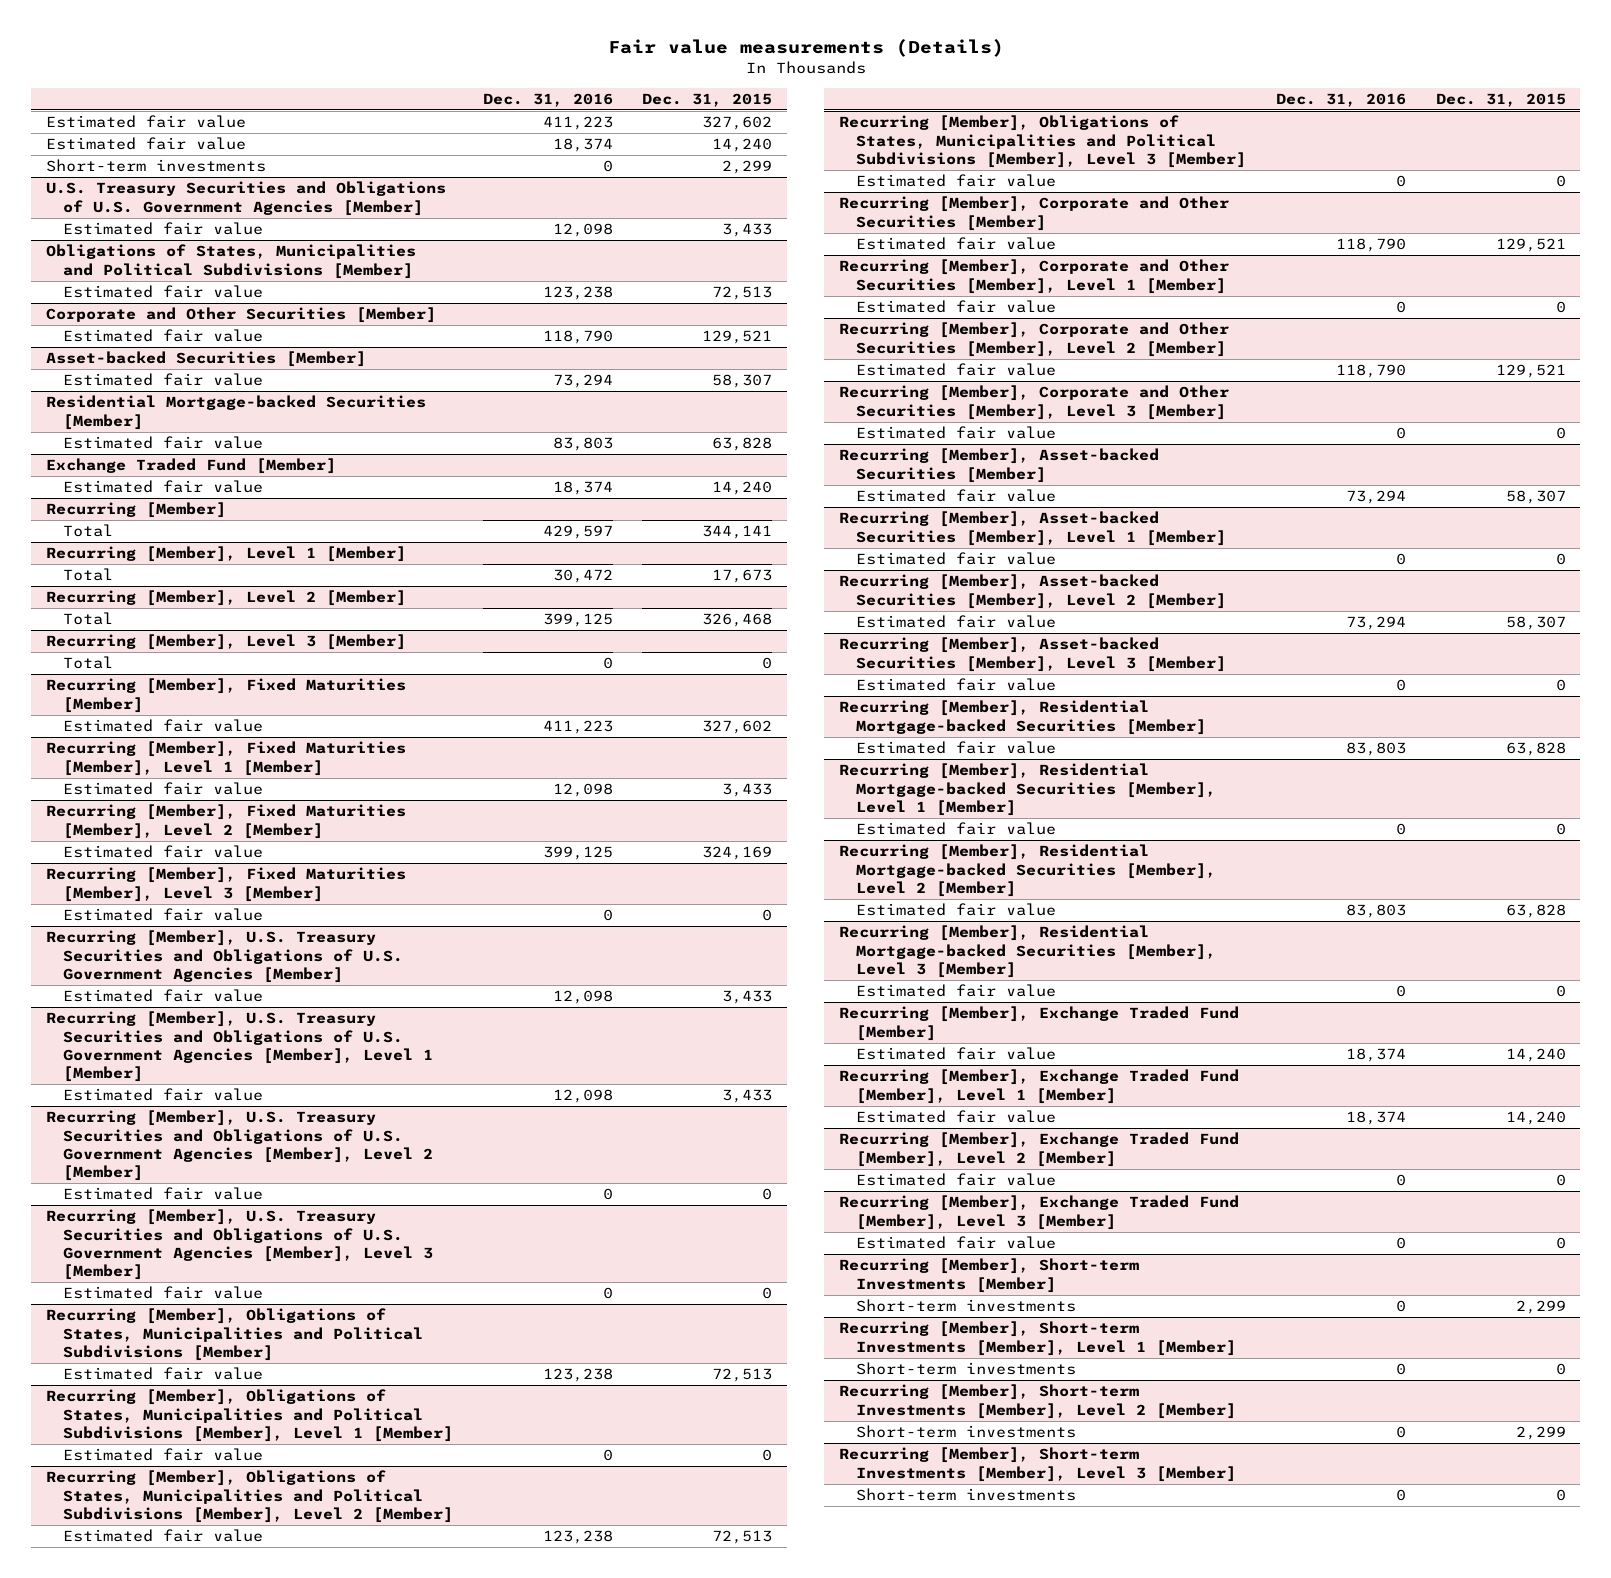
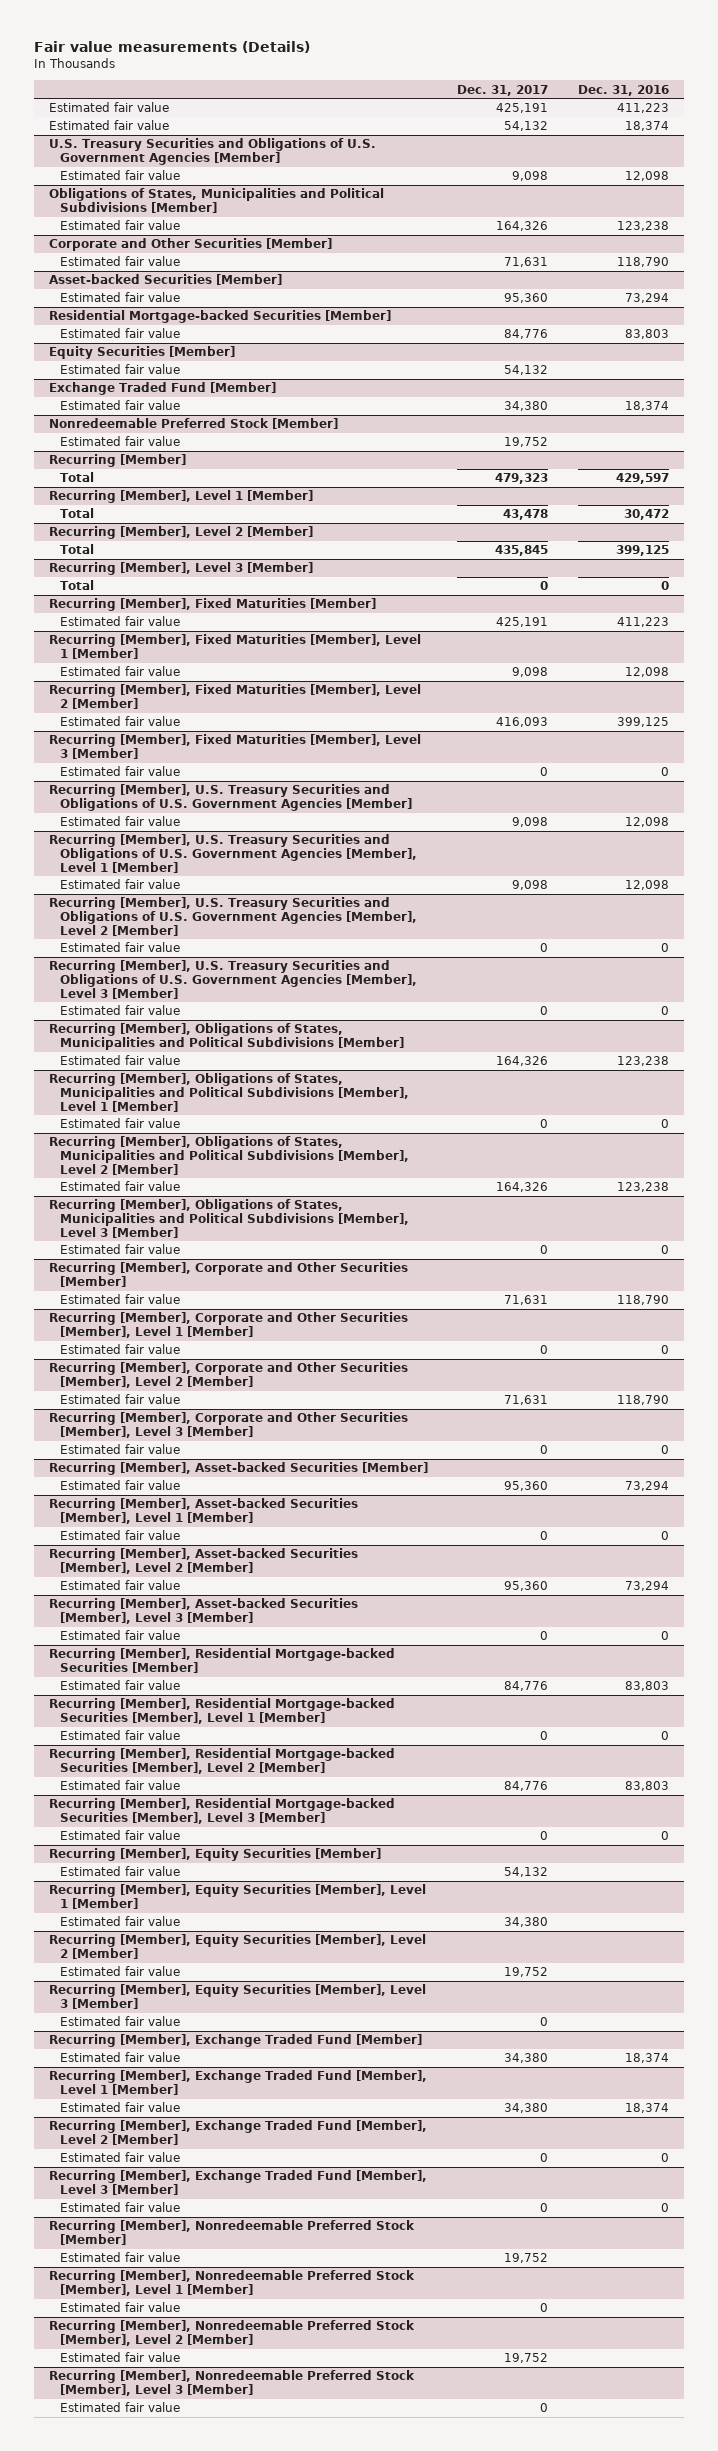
- | Dec. 31, 2016 | Dec. 31, 2015
+ | Dec. 31, 2017 | Dec. 31, 2016
- Short-term investments | 0 | 2,299
+ Equity Securities [Member]
+ Estimated fair value | 54,132 |
+ Nonredeemable Preferred Stock [Member]
+ Estimated fair value | 19,752 |
+ Recurring [Member], Equity Securities [Member]
+ Estimated fair value | 54,132 |
+ Recurring [Member], Equity Securities [Member], Level 1 [Member]
+ Estimated fair value | 34,380 |
+ Recurring [Member], Equity Securities [Member], Level 2 [Member]
+ Estimated fair value | 19,752 |
+ Recurring [Member], Equity Securities [Member], Level 3 [Member]
+ Estimated fair value | 0 |
- Recurring [Member], Short-term Investments [Member]
- Short-term investments | 0 | 2,299
- Recurring [Member], Short-term Investments [Member], Level 1 [Member]
- Short-term investments | 0 | 0
- Recurring [Member], Short-term Investments [Member], Level 2 [Member]
- Short-term investments | 0 | 2,299
- Recurring [Member], Short-term Investments [Member], Level 3 [Member]
- Short-term investments | 0 | 0
+ Recurring [Member], Nonredeemable Preferred Stock [Member]
+ Estimated fair value | 19,752 |
+ Recurring [Member], Nonredeemable Preferred Stock [Member], Level 1 [Member]
+ Estimated fair value | 0 |
+ Recurring [Member], Nonredeemable Preferred Stock [Member], Level 2 [Member]
+ Estimated fair value | 19,752 |
+ Recurring [Member], Nonredeemable Preferred Stock [Member], Level 3 [Member]
+ Estimated fair value | 0 |

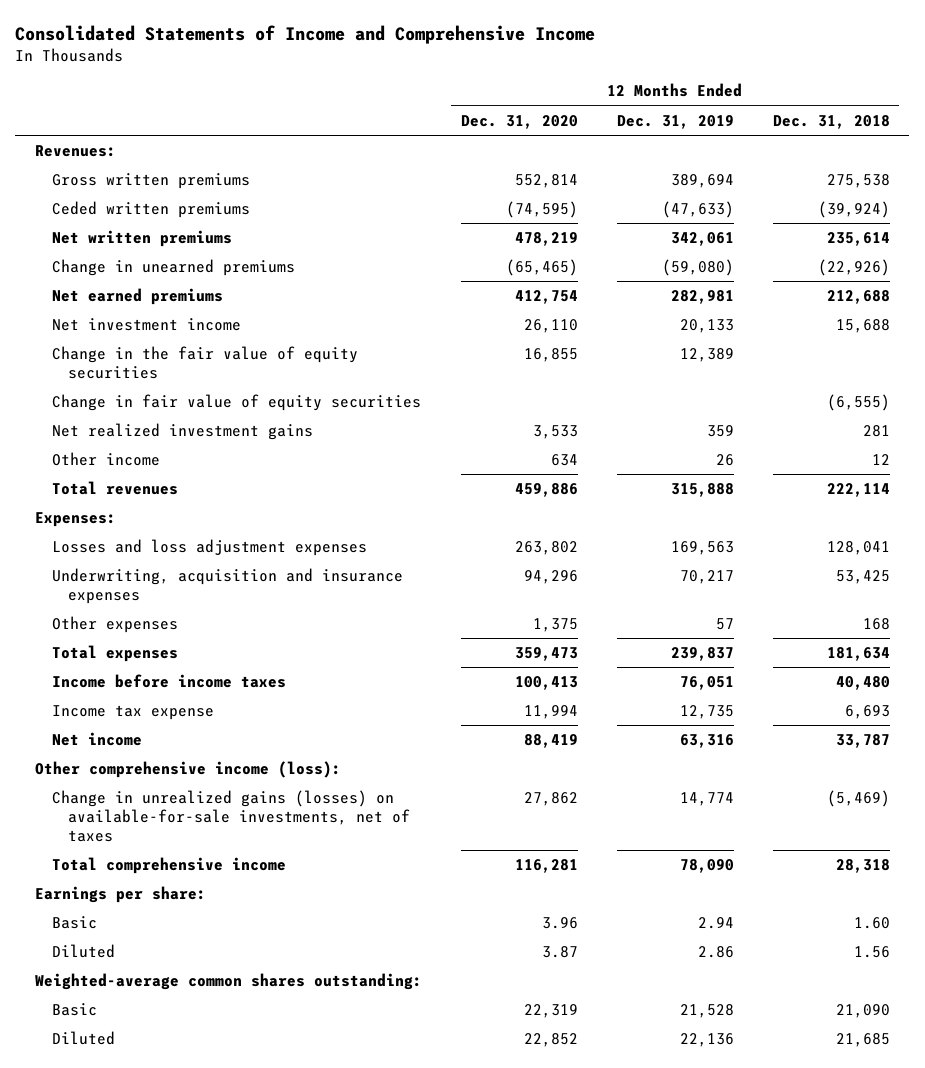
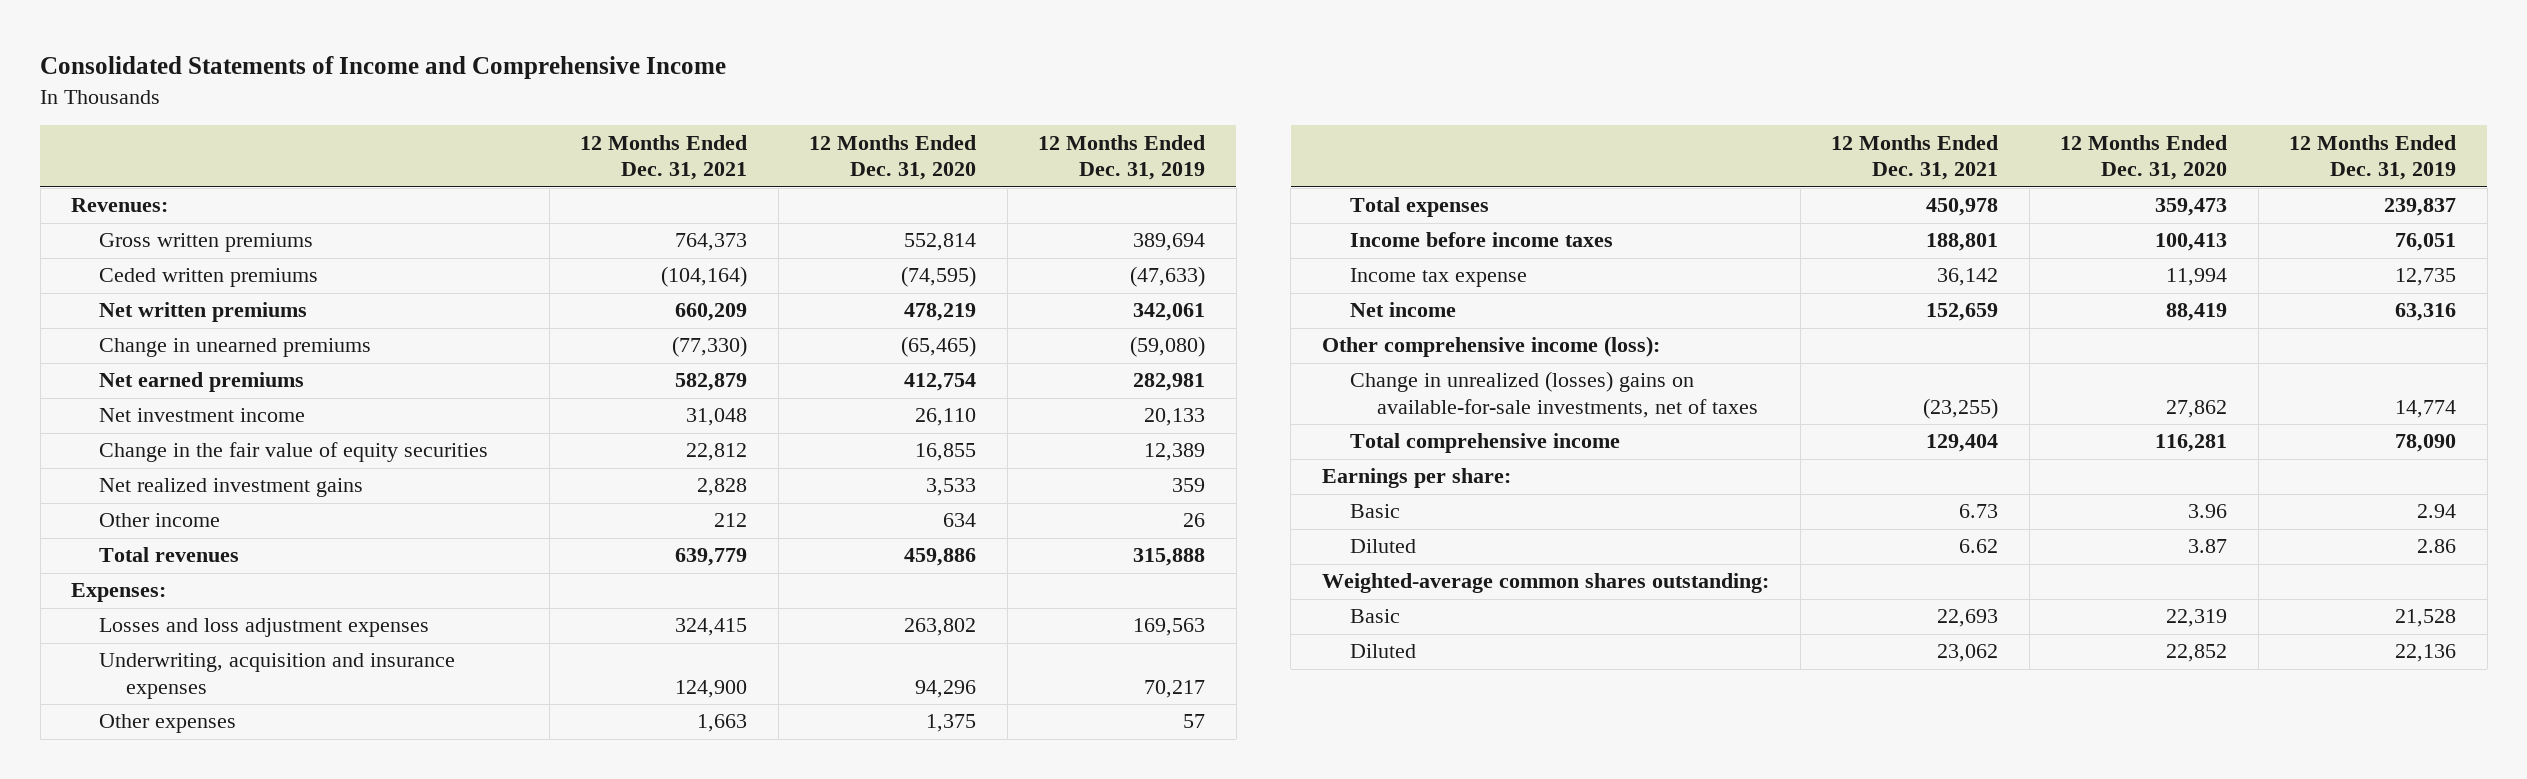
- | 12 Months Ended Dec. 31, 2020 | 12 Months Ended Dec. 31, 2019 | 12 Months Ended Dec. 31, 2018
+ | 12 Months Ended Dec. 31, 2021 | 12 Months Ended Dec. 31, 2020 | 12 Months Ended Dec. 31, 2019
- Change in fair value of equity securities | | | (6,555)
- Change in unrealized gains (losses) on available-for-sale investments, net of taxes | 27,862 | 14,774 | (5,469)
+ Change in unrealized (losses) gains on available-for-sale investments, net of taxes | (23,255) | 27,862 | 14,774

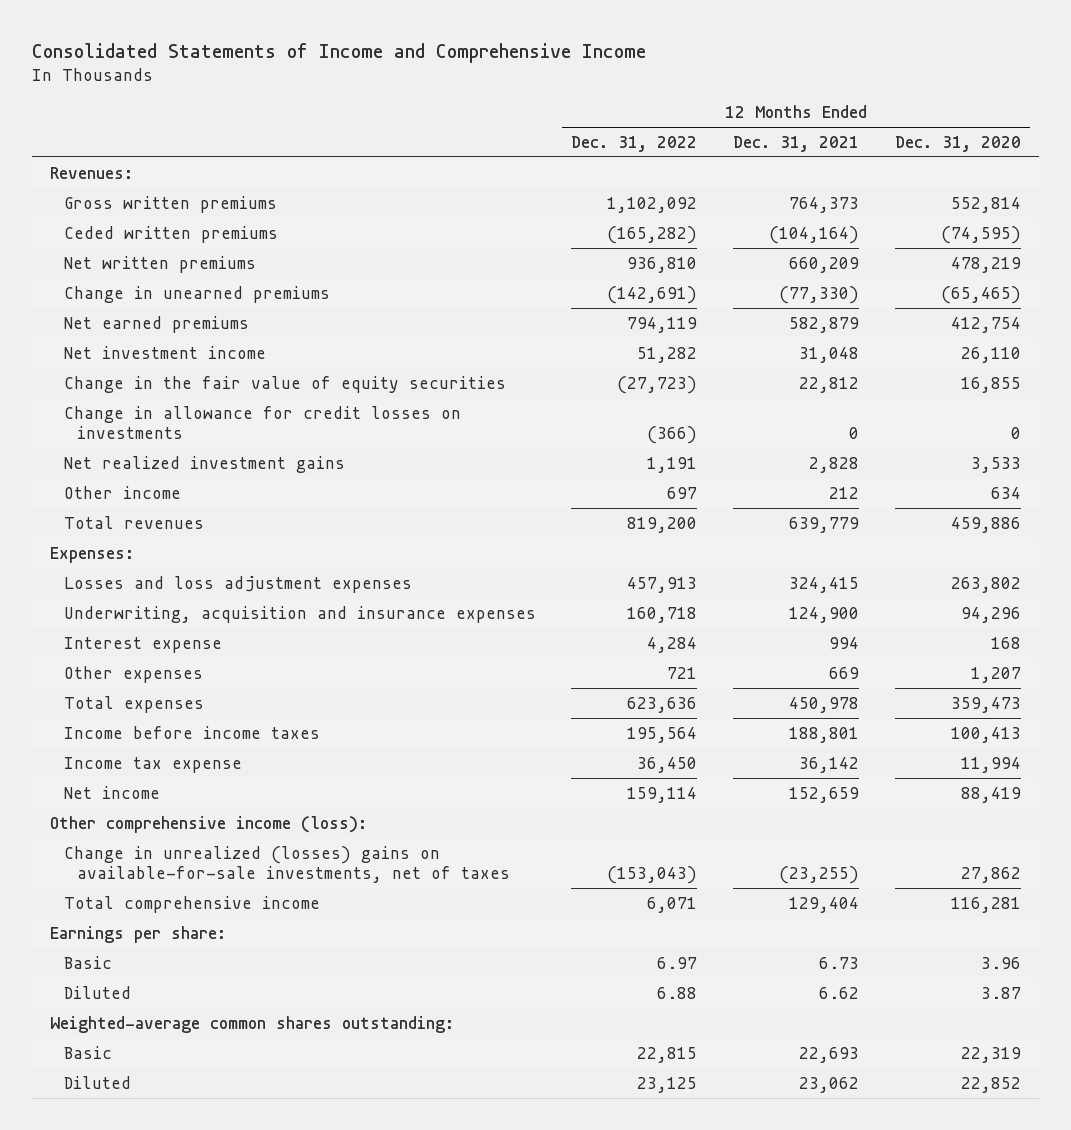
- | 12 Months Ended Dec. 31, 2021 | 12 Months Ended Dec. 31, 2020 | 12 Months Ended Dec. 31, 2019
+ | 12 Months Ended Dec. 31, 2022 | 12 Months Ended Dec. 31, 2021 | 12 Months Ended Dec. 31, 2020
+ Change in allowance for credit losses on investments | (366) | 0 | 0
- Other expenses | 1,663 | 1,375 | 57
+ Interest expense | 4,284 | 994 | 168
+ Other expenses | 721 | 669 | 1,207

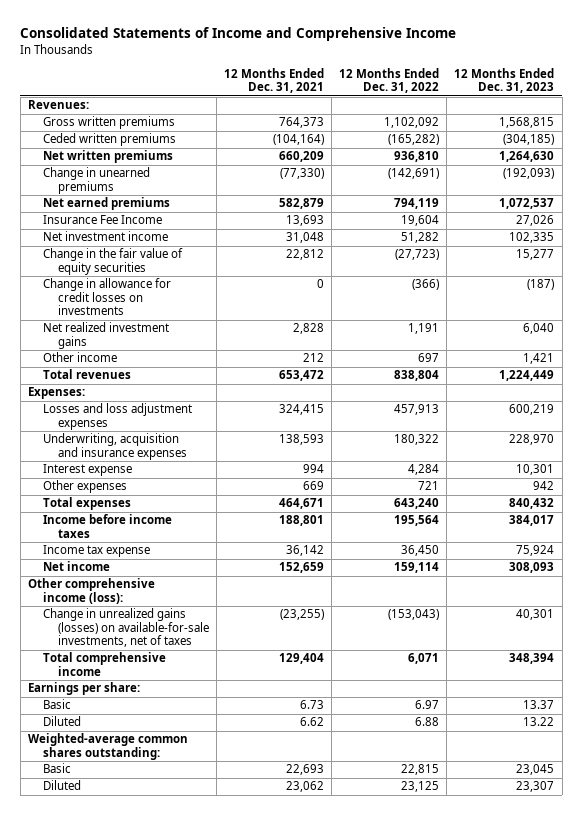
- | 12 Months Ended Dec. 31, 2022 | 12 Months Ended Dec. 31, 2021 | 12 Months Ended Dec. 31, 2020
+ | 12 Months Ended Dec. 31, 2021 | 12 Months Ended Dec. 31, 2022 | 12 Months Ended Dec. 31, 2023
+ Insurance Fee Income | 13,693 | 19,604 | 27,026
- Total revenues | 819,200 | 639,779 | 459,886
+ Total revenues | 653,472 | 838,804 | 1,224,449
- Underwriting, acquisition and insurance expenses | 160,718 | 124,900 | 94,296
+ Underwriting, acquisition and insurance expenses | 138,593 | 180,322 | 228,970
- Total expenses | 623,636 | 450,978 | 359,473
+ Total expenses | 464,671 | 643,240 | 840,432
- Change in unrealized (losses) gains on available-for-sale investments, net of taxes | (153,043) | (23,255) | 27,862
+ Change in unrealized gains (losses) on available-for-sale investments, net of taxes | (23,255) | (153,043) | 40,301

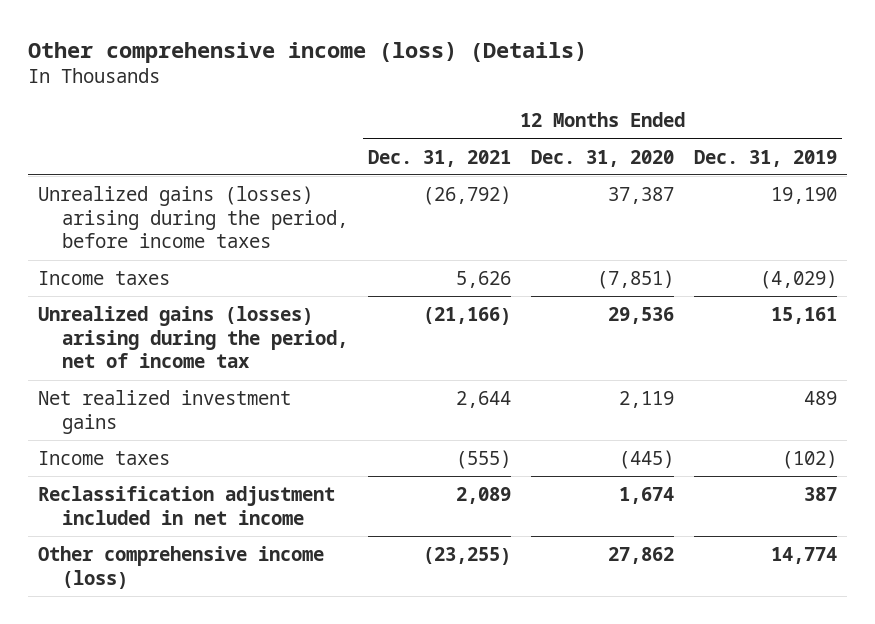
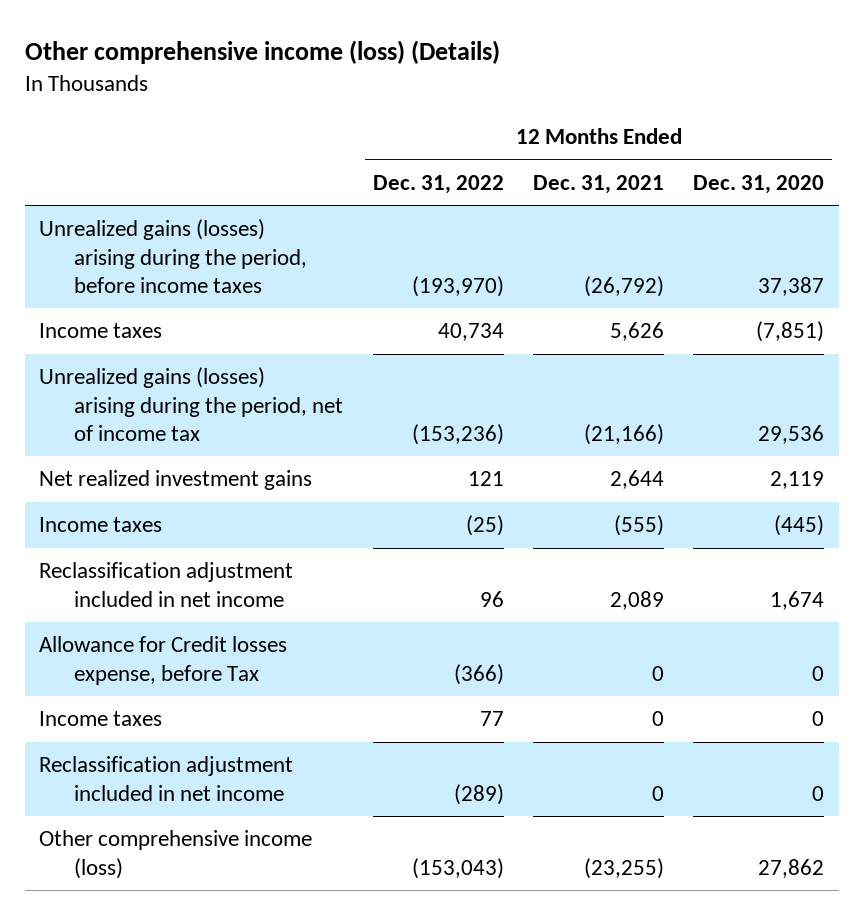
- | 12 Months Ended Dec. 31, 2021 | 12 Months Ended Dec. 31, 2020 | 12 Months Ended Dec. 31, 2019
+ | 12 Months Ended Dec. 31, 2022 | 12 Months Ended Dec. 31, 2021 | 12 Months Ended Dec. 31, 2020
+ Allowance for Credit losses expense, before Tax | (366) | 0 | 0
+ Income taxes | 77 | 0 | 0
+ Reclassification adjustment included in net income | (289) | 0 | 0

